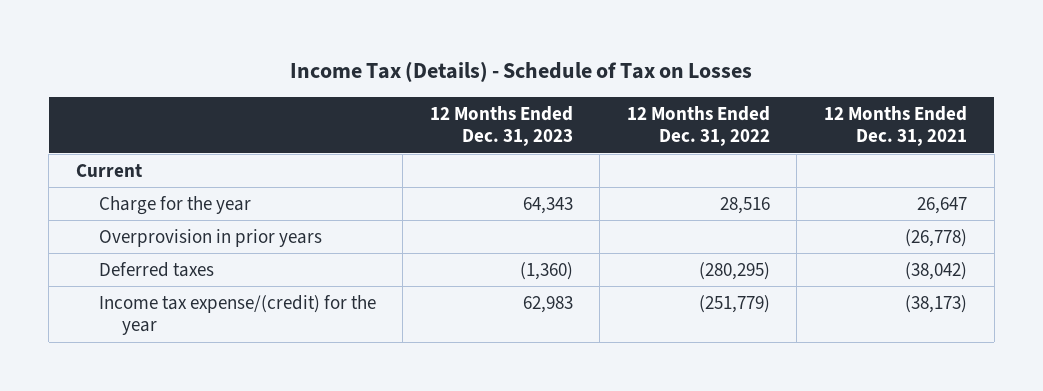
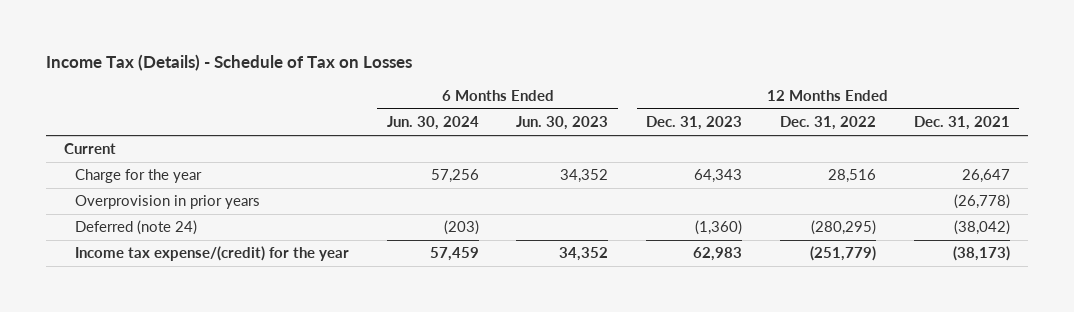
- | 12 Months Ended Dec. 31, 2023 | 12 Months Ended Dec. 31, 2022 | 12 Months Ended Dec. 31, 2021
+ | 6 Months Ended Jun. 30, 2024 | 6 Months Ended Jun. 30, 2023 | 12 Months Ended Dec. 31, 2023 | 12 Months Ended Dec. 31, 2022 | 12 Months Ended Dec. 31, 2021
- Deferred taxes | (1,360) | (280,295) | (38,042)
+ Deferred (note 24) | (203) | | (1,360) | (280,295) | (38,042)

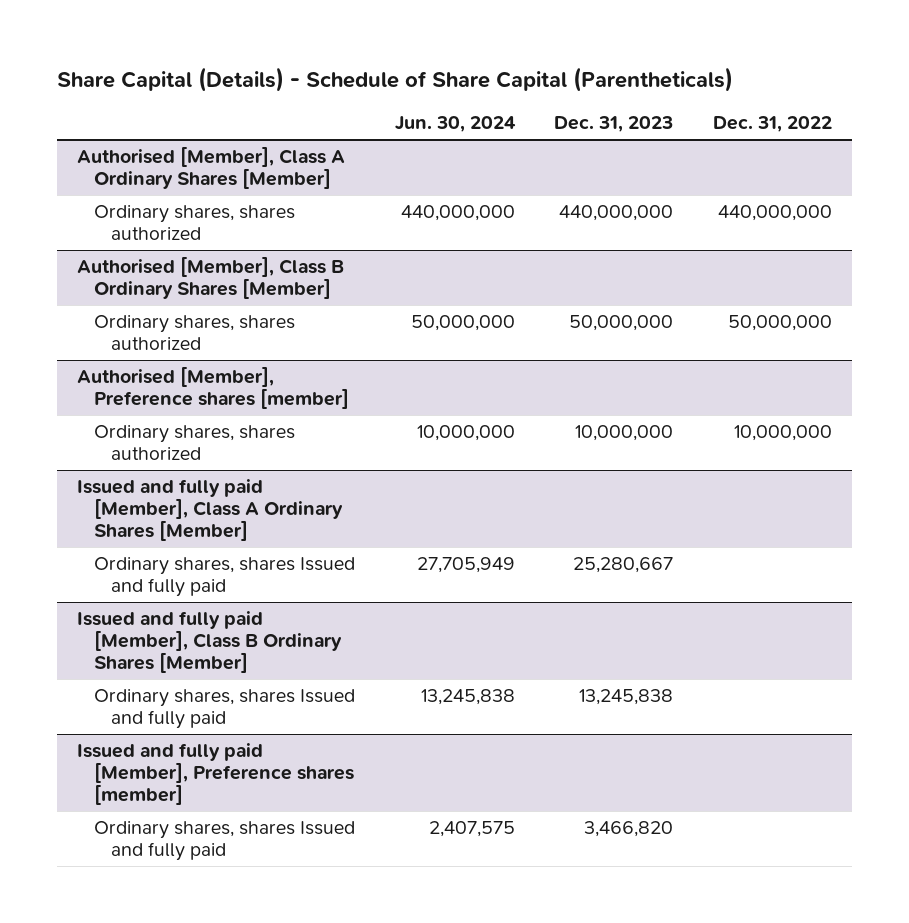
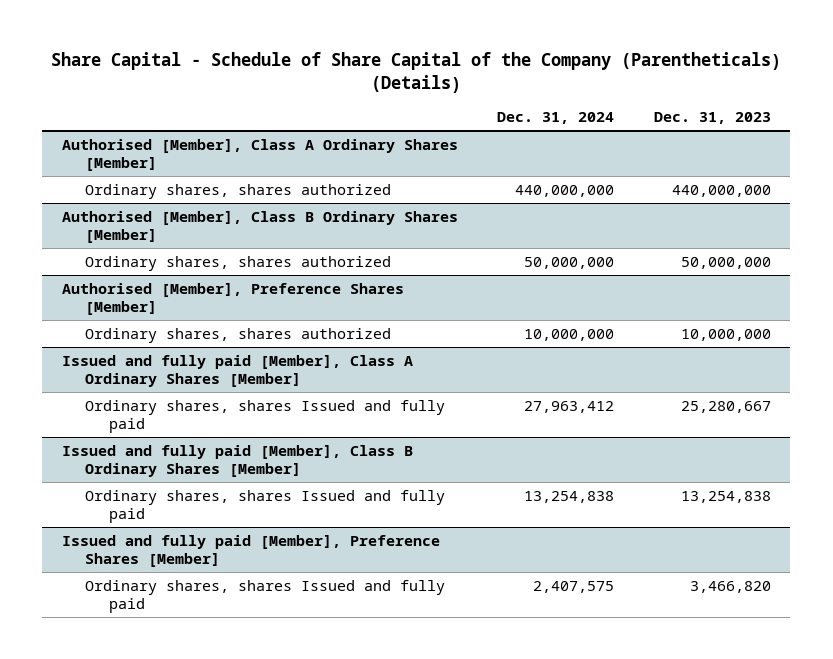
- Share Capital (Details) - Schedule of Share Capital (Parentheticals)
+ Share Capital - Schedule of Share Capital of the Company (Parentheticals) (Details)
- | Jun. 30, 2024 | Dec. 31, 2023 | Dec. 31, 2022
+ | Dec. 31, 2024 | Dec. 31, 2023
- Authorised [Member], Preference shares [member]
+ Authorised [Member], Preference Shares [Member]
@ Issued and fully paid [Member], Class B Ordinary Shares [Member]
- Ordinary shares, shares Issued and fully paid | 13,245,838 | 13,245,838 |
- Issued and fully paid [Member], Preference shares [member]
@ Issued and fully paid [Member], Class B Ordinary Shares [Member]
+ Ordinary shares, shares Issued and fully paid | 13,254,838 | 13,254,838
+ Issued and fully paid [Member], Preference Shares [Member]

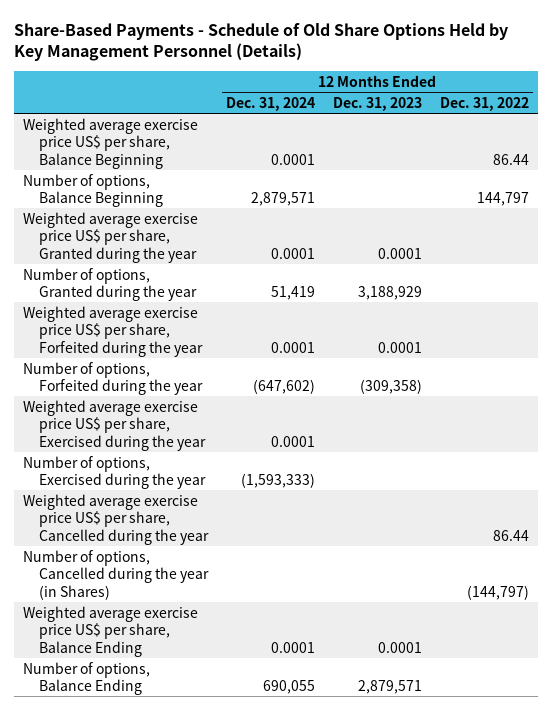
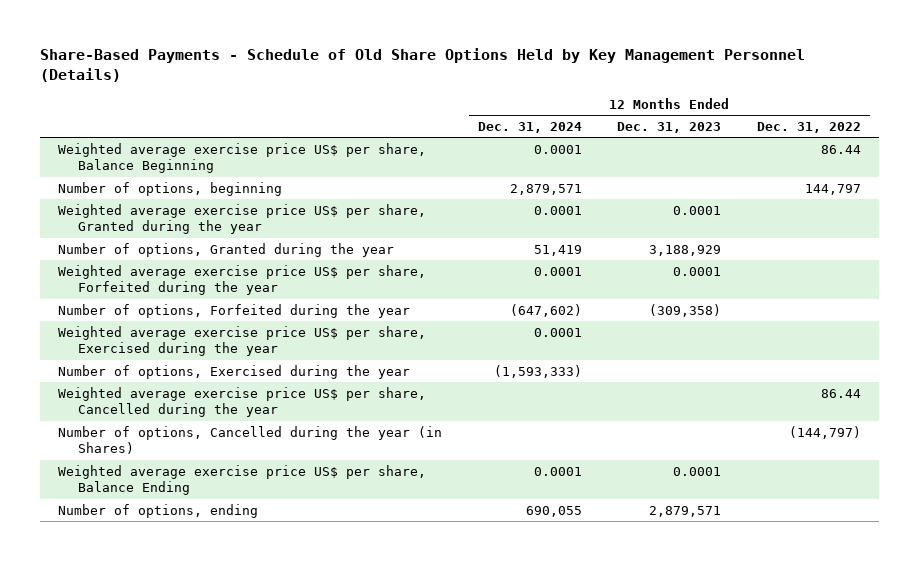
- Number of options, Balance Beginning | 2,879,571 | | 144,797
+ Number of options, beginning | 2,879,571 | | 144,797
- Number of options, Balance Ending | 690,055 | 2,879,571 |
+ Number of options, ending | 690,055 | 2,879,571 |

